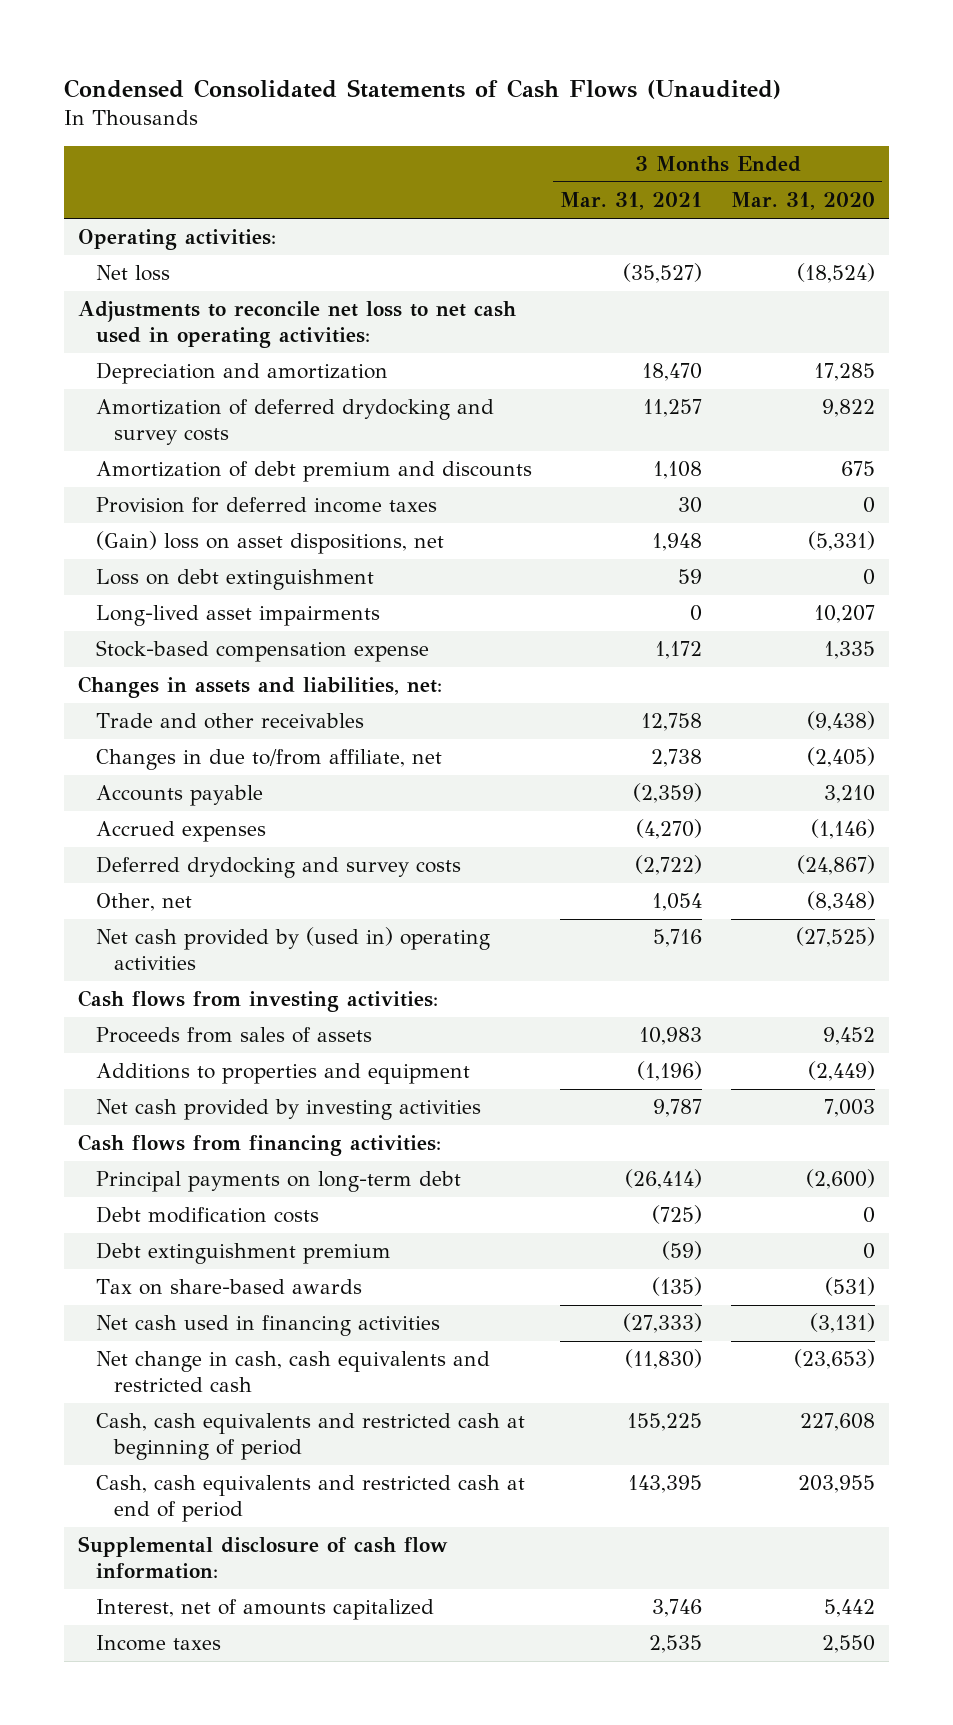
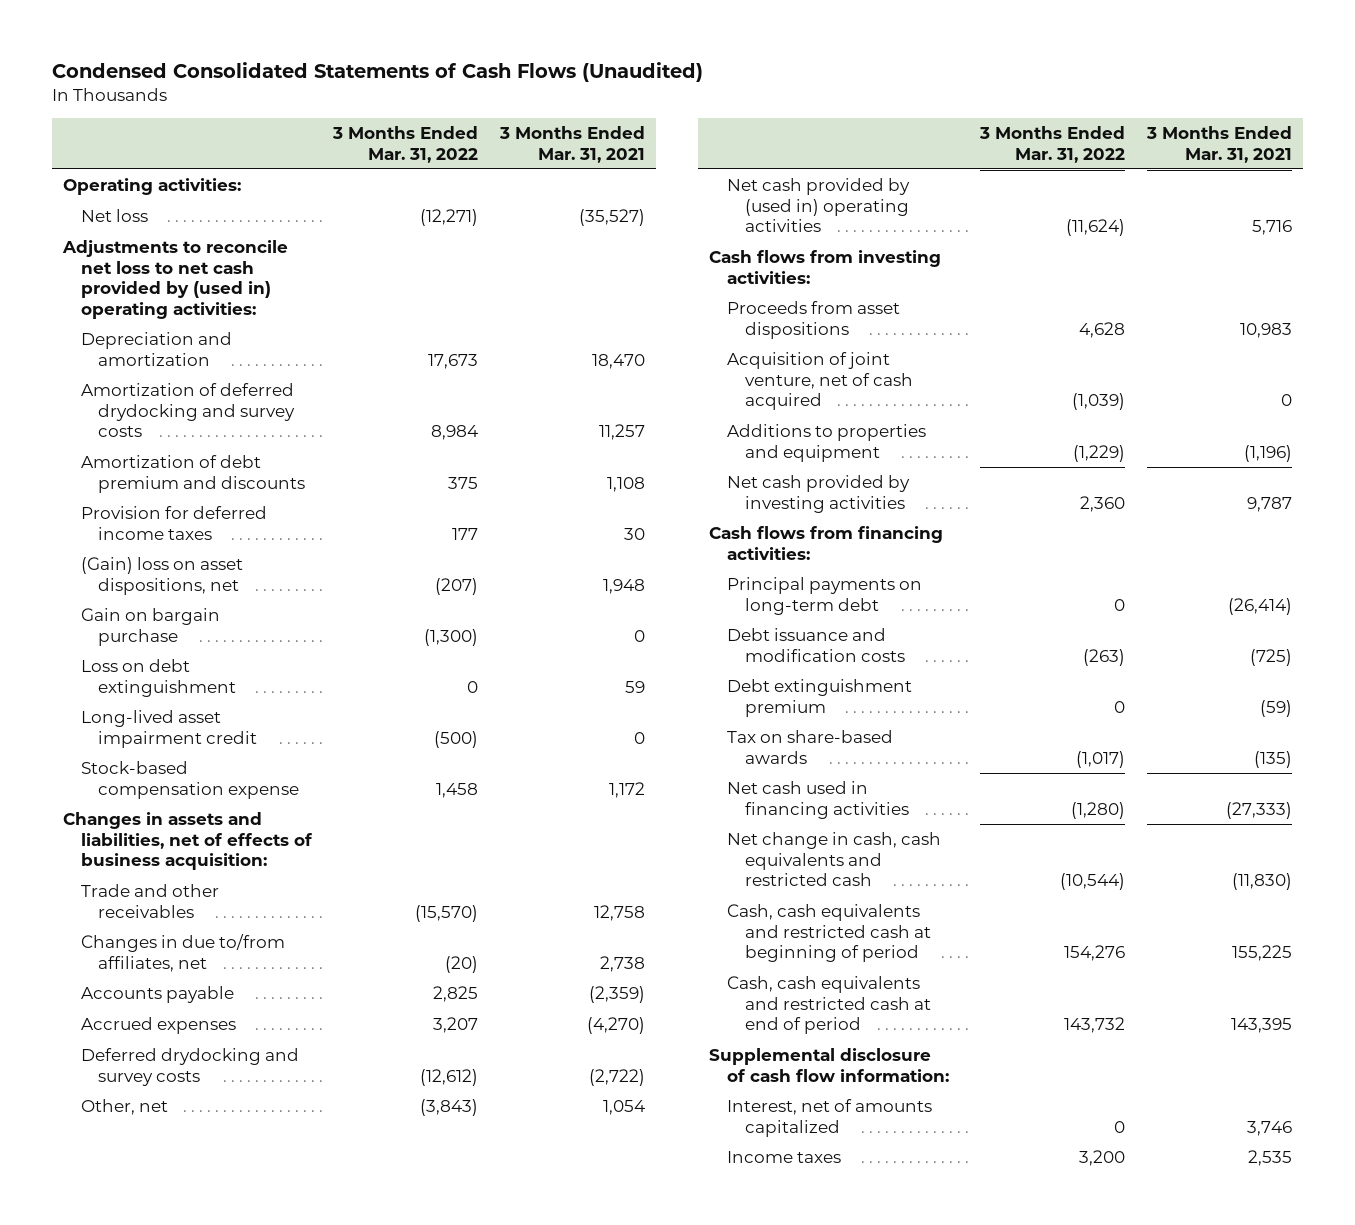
- | 3 Months Ended Mar. 31, 2021 | 3 Months Ended Mar. 31, 2020
+ | 3 Months Ended Mar. 31, 2022 | 3 Months Ended Mar. 31, 2021
- Adjustments to reconcile net loss to net cash used in operating activities:
+ Adjustments to reconcile net loss to net cash provided by (used in) operating activities:
+ Gain on bargain purchase | (1,300) | 0
- Long-lived asset impairments | 0 | 10,207
+ Long-lived asset impairment credit | (500) | 0
- Changes in assets and liabilities, net:
+ Changes in assets and liabilities, net of effects of business acquisition:
- Changes in due to/from affiliate, net | 2,738 | (2,405)
+ Changes in due to/from affiliates, net | (20) | 2,738
- Proceeds from sales of assets | 10,983 | 9,452
+ Proceeds from asset dispositions | 4,628 | 10,983
+ Acquisition of joint venture, net of cash acquired | (1,039) | 0
- Debt modification costs | (725) | 0
+ Debt issuance and modification costs | (263) | (725)

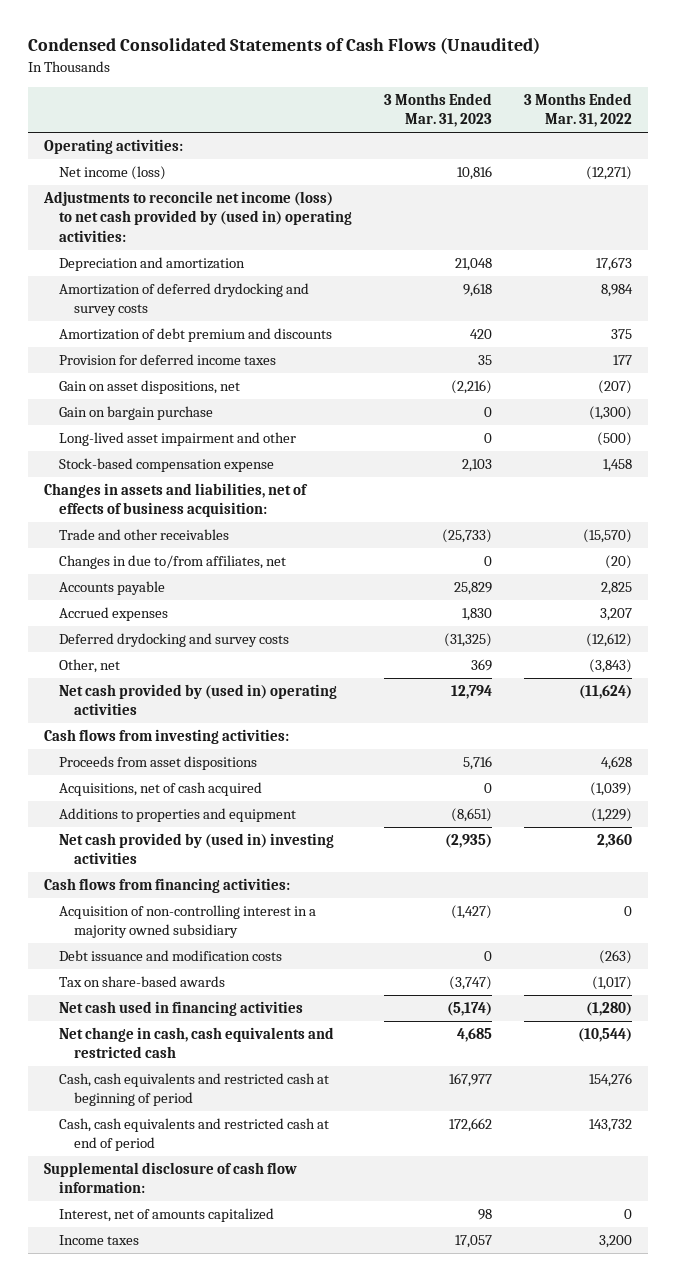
- | 3 Months Ended Mar. 31, 2022 | 3 Months Ended Mar. 31, 2021
+ | 3 Months Ended Mar. 31, 2023 | 3 Months Ended Mar. 31, 2022
- Net loss | (12,271) | (35,527)
- Adjustments to reconcile net loss to net cash provided by (used in) operating activities:
+ Net income (loss) | 10,816 | (12,271)
+ Adjustments to reconcile net income (loss) to net cash provided by (used in) operating activities:
- (Gain) loss on asset dispositions, net | (207) | 1,948
+ Gain on asset dispositions, net | (2,216) | (207)
- Loss on debt extinguishment | 0 | 59
- Long-lived asset impairment credit | (500) | 0
+ Long-lived asset impairment and other | 0 | (500)
- Acquisition of joint venture, net of cash acquired | (1,039) | 0
+ Acquisitions, net of cash acquired | 0 | (1,039)
- Net cash provided by investing activities | 2,360 | 9,787
+ Net cash provided by (used in) investing activities | (2,935) | 2,360
- Principal payments on long-term debt | 0 | (26,414)
+ Acquisition of non-controlling interest in a majority owned subsidiary | (1,427) | 0
- Debt extinguishment premium | 0 | (59)

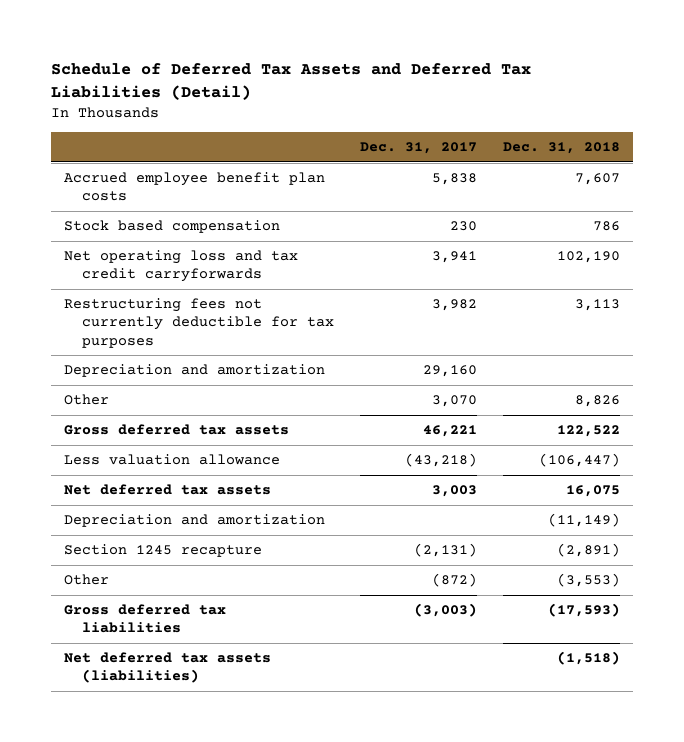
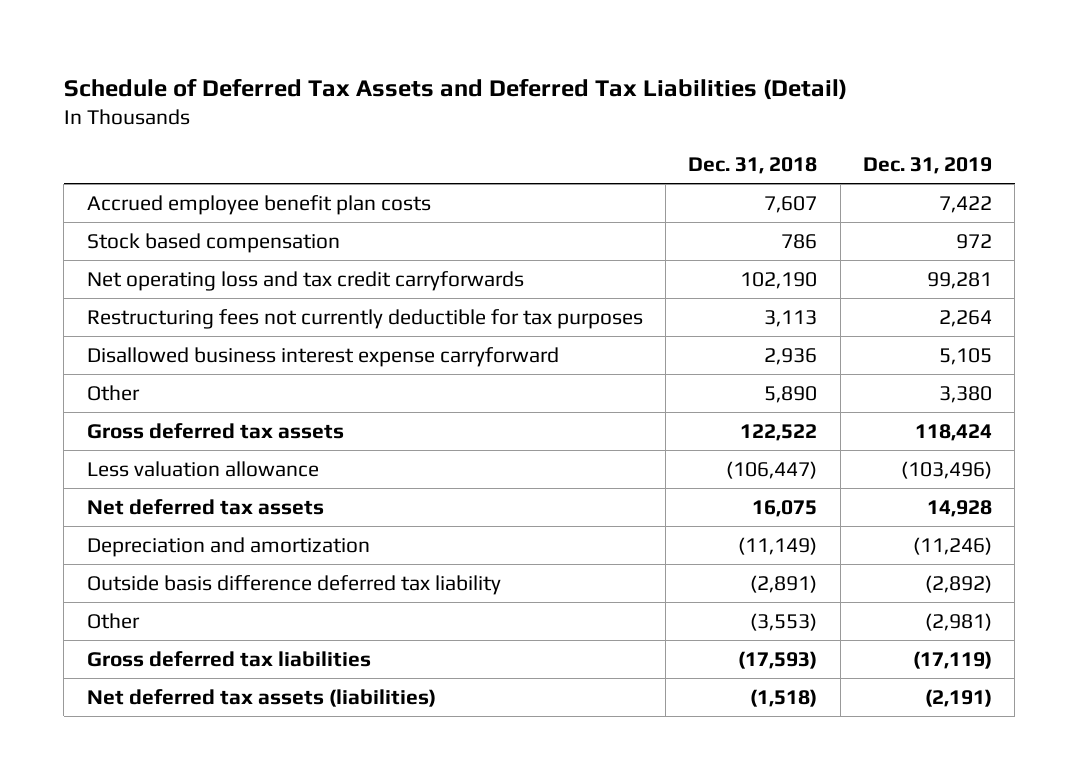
- | Dec. 31, 2017 | Dec. 31, 2018
+ | Dec. 31, 2018 | Dec. 31, 2019
- Depreciation and amortization | 29,160 |
- Other | 3,070 | 8,826
+ Disallowed business interest expense carryforward | 2,936 | 5,105
+ Other | 5,890 | 3,380
- Section 1245 recapture | (2,131) | (2,891)
+ Outside basis difference deferred tax liability | (2,891) | (2,892)

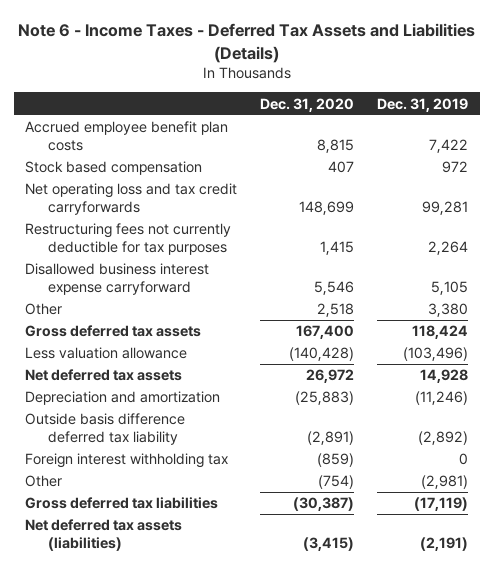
- Schedule of Deferred Tax Assets and Deferred Tax Liabilities (Detail)
+ Note 6 - Income Taxes - Deferred Tax Assets and Liabilities (Details)
- | Dec. 31, 2018 | Dec. 31, 2019
+ | Dec. 31, 2020 | Dec. 31, 2019
+ Foreign interest withholding tax | (859) | 0

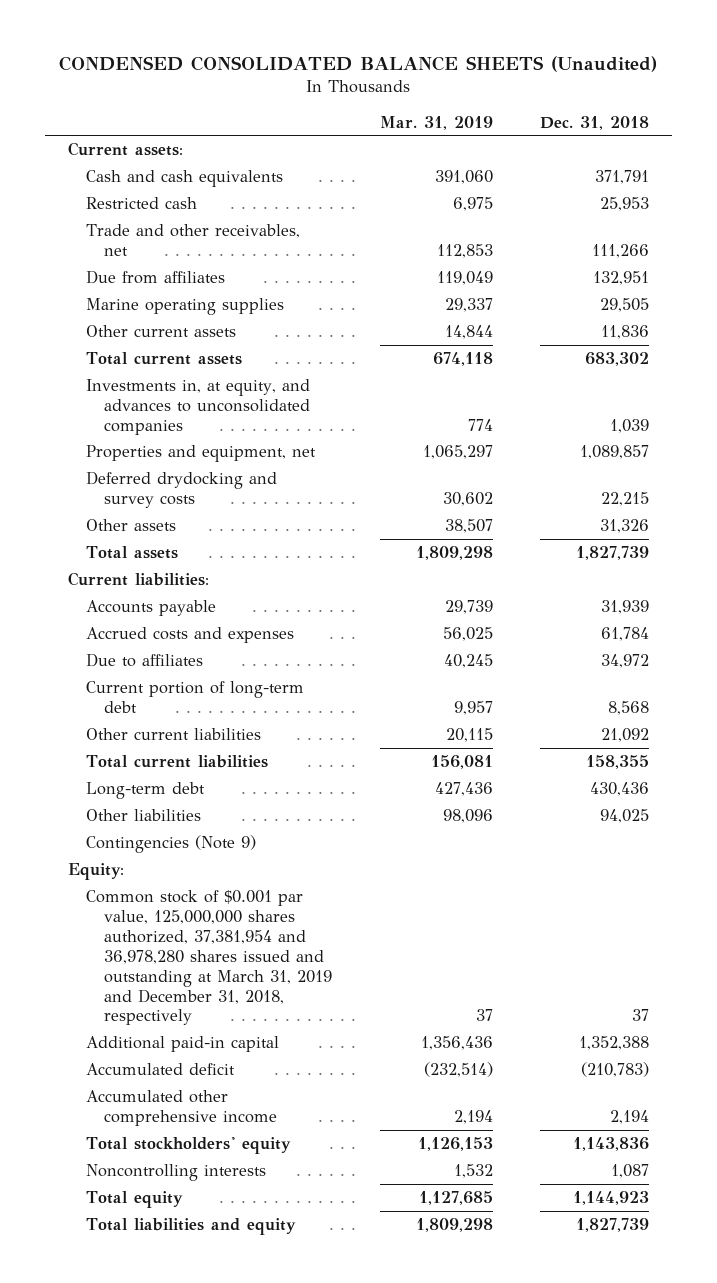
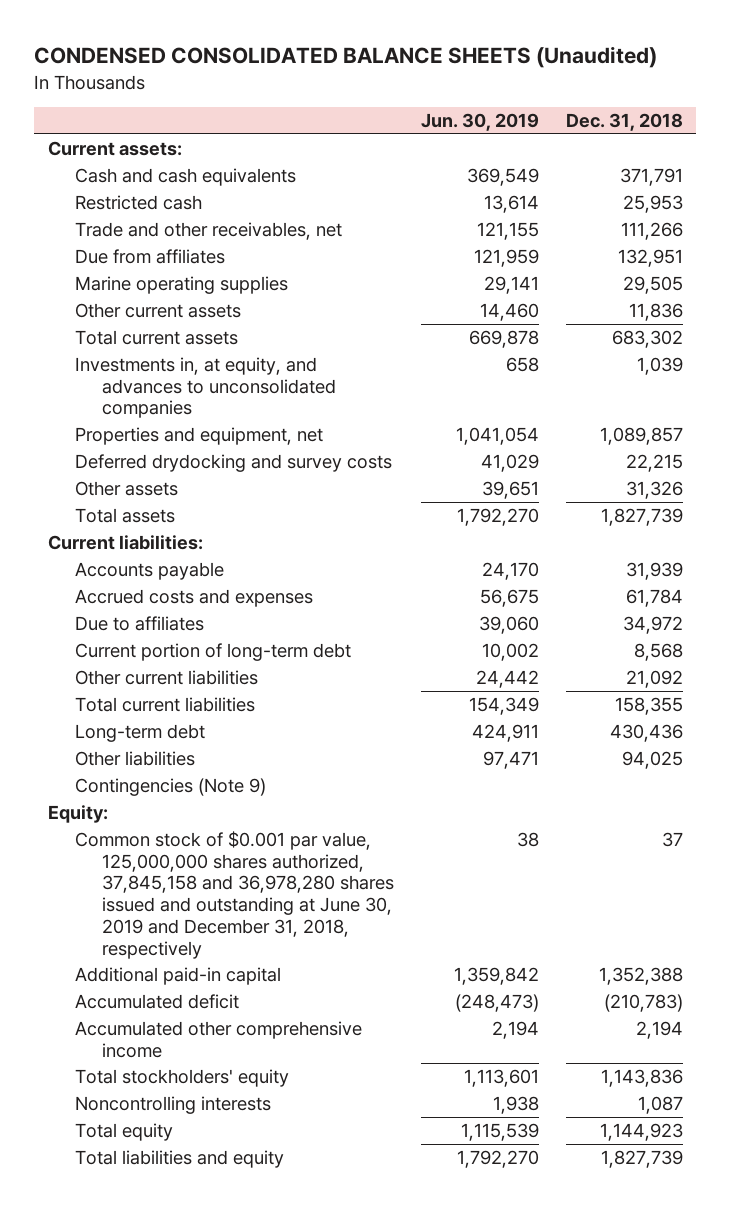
- | Mar. 31, 2019 | Dec. 31, 2018
+ | Jun. 30, 2019 | Dec. 31, 2018
- Common stock of $0.001 par value, 125,000,000 shares authorized, 37,381,954 and 36,978,280 shares issued and outstanding at March 31, 2019 and December 31, 2018, respectively | 37 | 37
+ Common stock of $0.001 par value, 125,000,000 shares authorized, 37,845,158 and 36,978,280 shares issued and outstanding at June 30, 2019 and December 31, 2018, respectively | 38 | 37

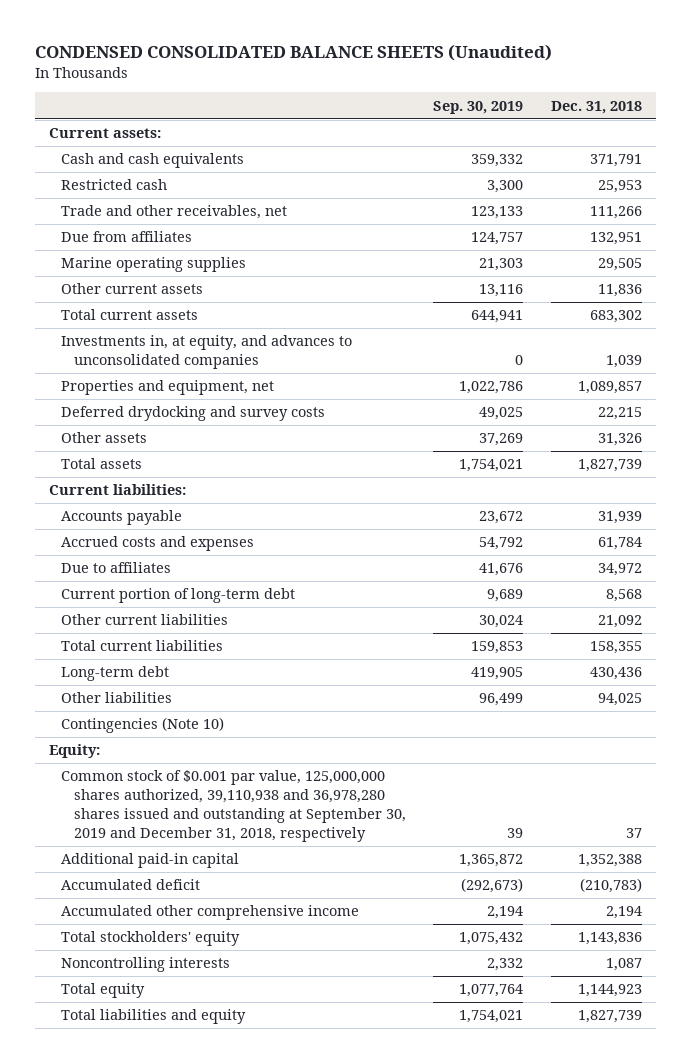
- | Jun. 30, 2019 | Dec. 31, 2018
+ | Sep. 30, 2019 | Dec. 31, 2018
- Contingencies (Note 9)
+ Contingencies (Note 10)
- Common stock of $0.001 par value, 125,000,000 shares authorized, 37,845,158 and 36,978,280 shares issued and outstanding at June 30, 2019 and December 31, 2018, respectively | 38 | 37
+ Common stock of $0.001 par value, 125,000,000 shares authorized, 39,110,938 and 36,978,280 shares issued and outstanding at September 30, 2019 and December 31, 2018, respectively | 39 | 37

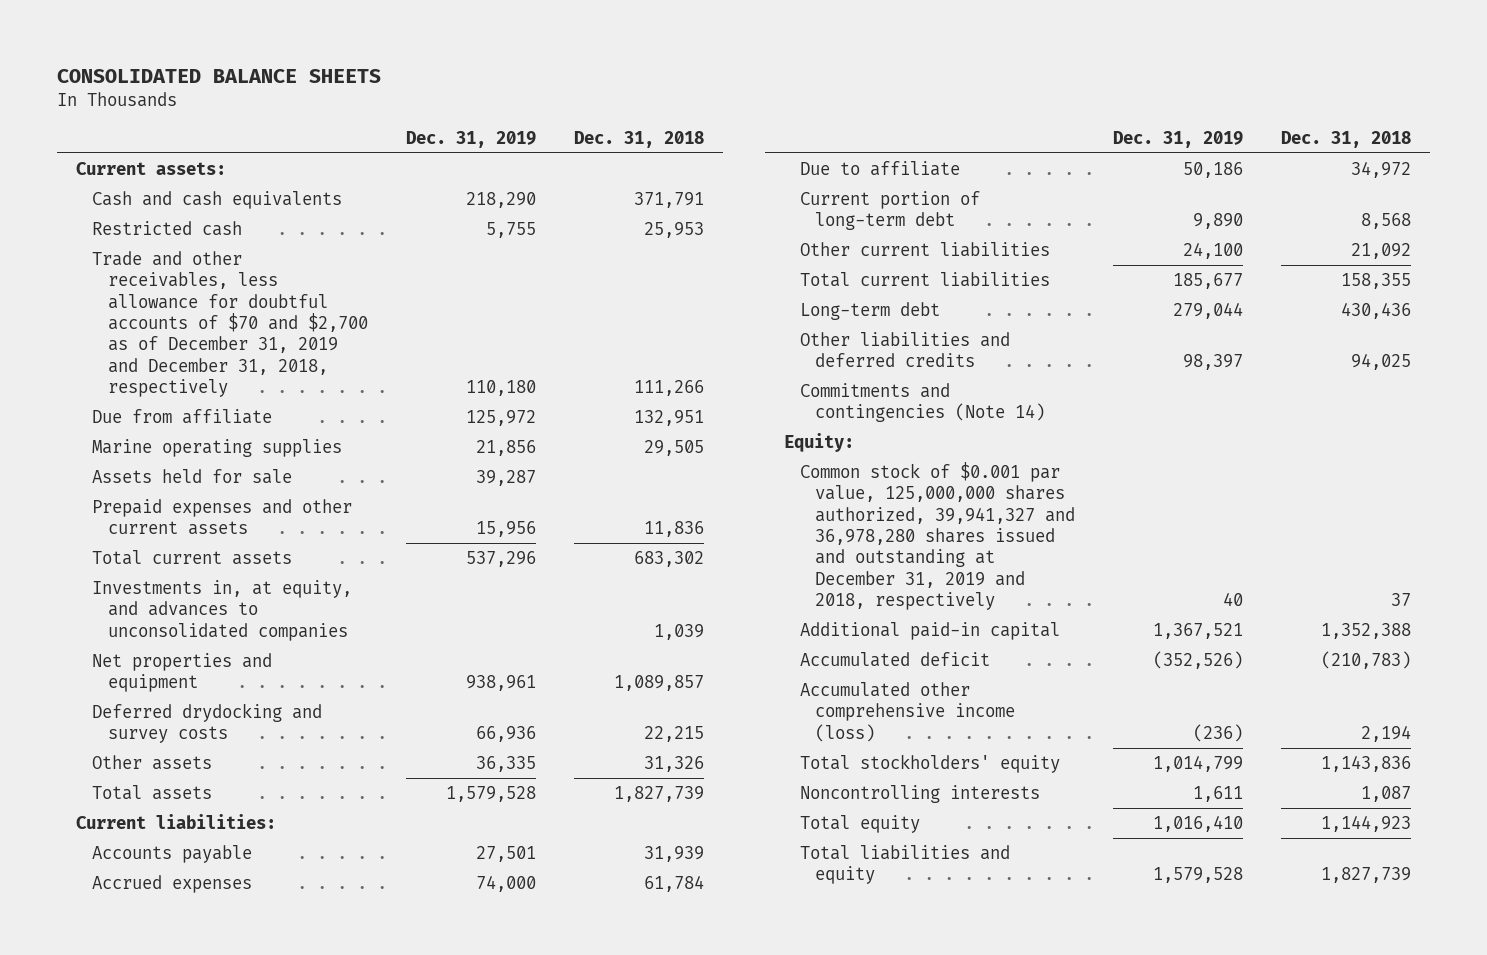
- CONDENSED CONSOLIDATED BALANCE SHEETS (Unaudited)
+ CONSOLIDATED BALANCE SHEETS
- | Sep. 30, 2019 | Dec. 31, 2018
+ | Dec. 31, 2019 | Dec. 31, 2018
- Trade and other receivables, net | 123,133 | 111,266
- Due from affiliates | 124,757 | 132,951
+ Trade and other receivables, less allowance for doubtful accounts of $70 and $2,700 as of December 31, 2019 and December 31, 2018, respectively | 110,180 | 111,266
+ Due from affiliate | 125,972 | 132,951
- Other current assets | 13,116 | 11,836
+ Assets held for sale | 39,287 |
+ Prepaid expenses and other current assets | 15,956 | 11,836
- Properties and equipment, net | 1,022,786 | 1,089,857
+ Net properties and equipment | 938,961 | 1,089,857
- Accrued costs and expenses | 54,792 | 61,784
- Due to affiliates | 41,676 | 34,972
+ Accrued expenses | 74,000 | 61,784
+ Due to affiliate | 50,186 | 34,972
- Other liabilities | 96,499 | 94,025
- Contingencies (Note 10)
+ Other liabilities and deferred credits | 98,397 | 94,025
+ Commitments and contingencies (Note 14)
- Common stock of $0.001 par value, 125,000,000 shares authorized, 39,110,938 and 36,978,280 shares issued and outstanding at September 30, 2019 and December 31, 2018, respectively | 39 | 37
+ Common stock of $0.001 par value, 125,000,000 shares authorized, 39,941,327 and 36,978,280 shares issued and outstanding at December 31, 2019 and 2018, respectively | 40 | 37
- Accumulated other comprehensive income | 2,194 | 2,194
+ Accumulated other comprehensive income (loss) | (236) | 2,194

